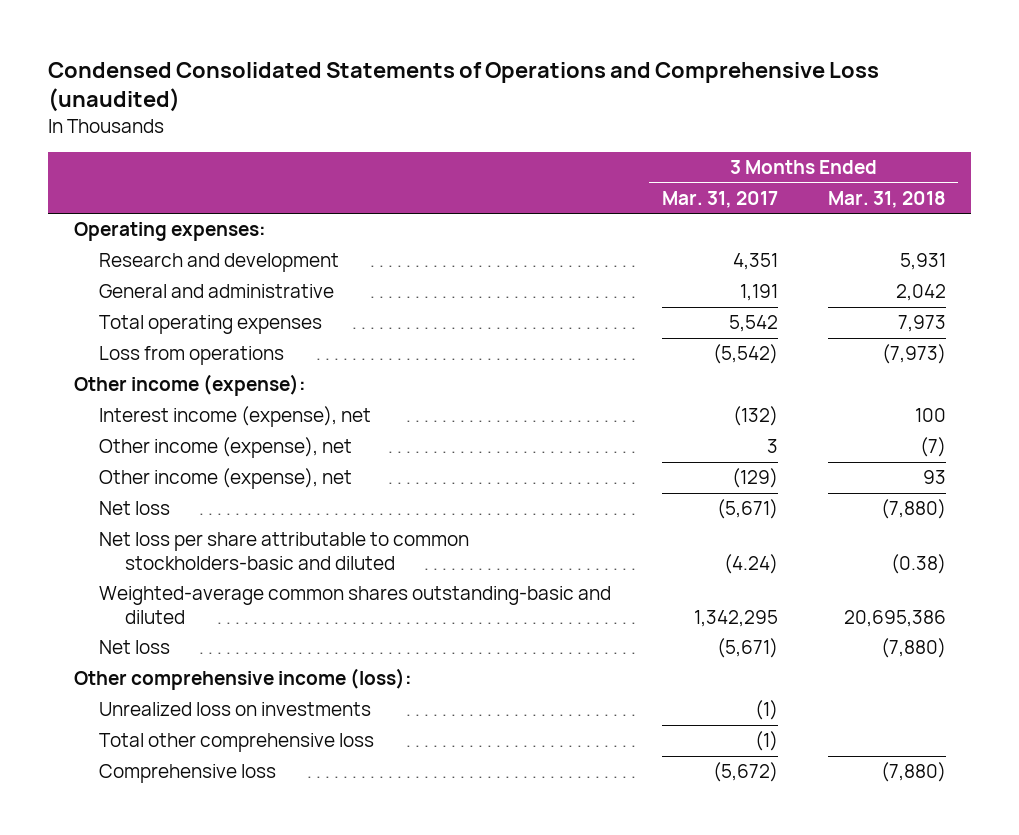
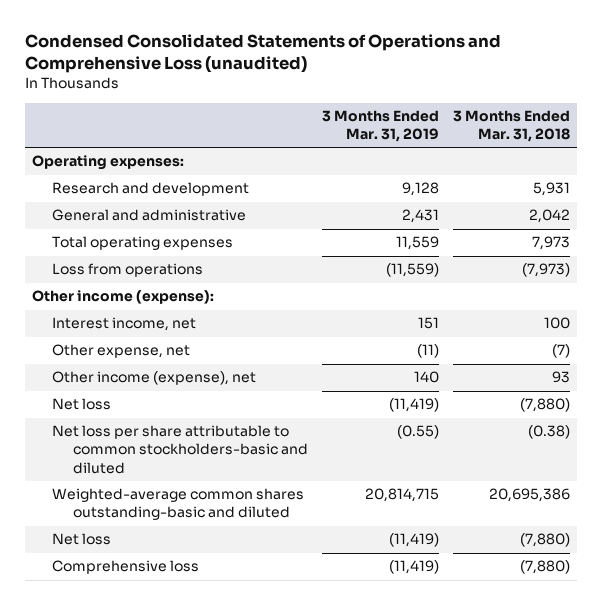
- | 3 Months Ended Mar. 31, 2017 | 3 Months Ended Mar. 31, 2018
+ | 3 Months Ended Mar. 31, 2019 | 3 Months Ended Mar. 31, 2018
- Interest income (expense), net | (132) | 100
- Other income (expense), net | 3 | (7)
+ Interest income, net | 151 | 100
+ Other expense, net | (11) | (7)
- Other comprehensive income (loss):
- Unrealized loss on investments | (1) |
- Total other comprehensive loss | (1) |

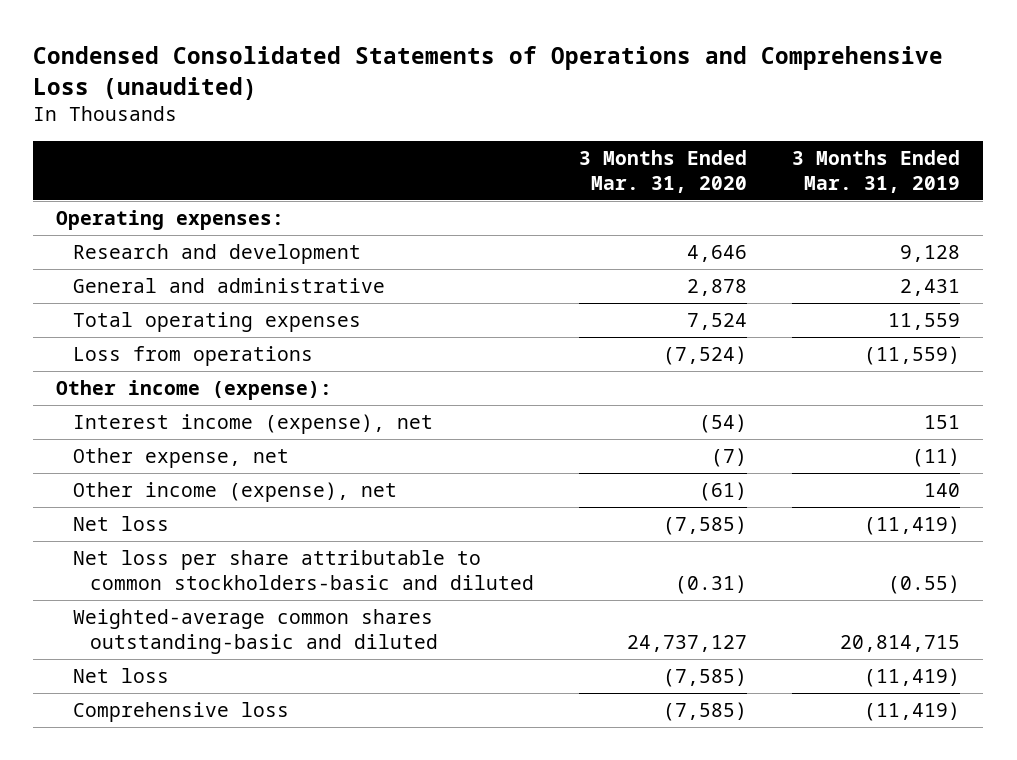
- | 3 Months Ended Mar. 31, 2019 | 3 Months Ended Mar. 31, 2018
+ | 3 Months Ended Mar. 31, 2020 | 3 Months Ended Mar. 31, 2019
- Interest income, net | 151 | 100
+ Interest income (expense), net | (54) | 151

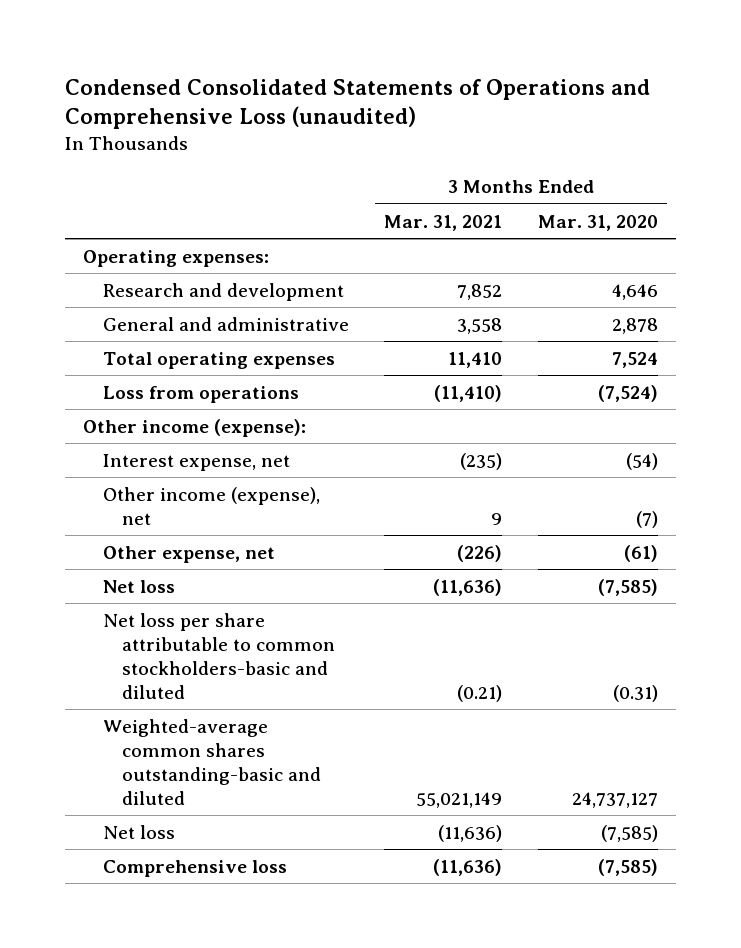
- | 3 Months Ended Mar. 31, 2020 | 3 Months Ended Mar. 31, 2019
+ | 3 Months Ended Mar. 31, 2021 | 3 Months Ended Mar. 31, 2020
- Interest income (expense), net | (54) | 151
- Other expense, net | (7) | (11)
- Other income (expense), net | (61) | 140
+ Interest expense, net | (235) | (54)
+ Other income (expense), net | 9 | (7)
+ Other expense, net | (226) | (61)

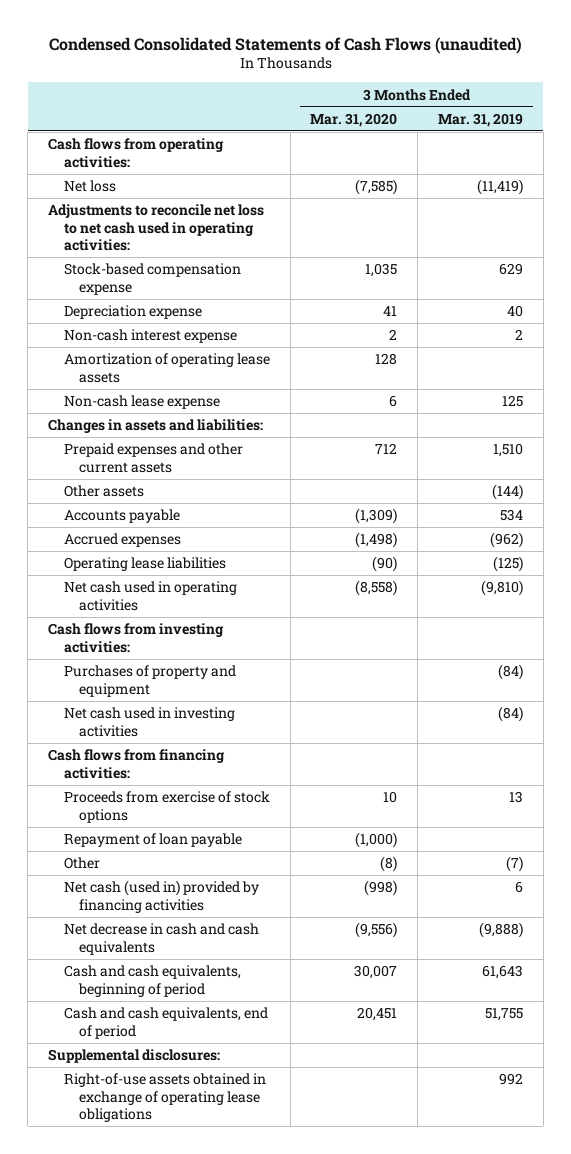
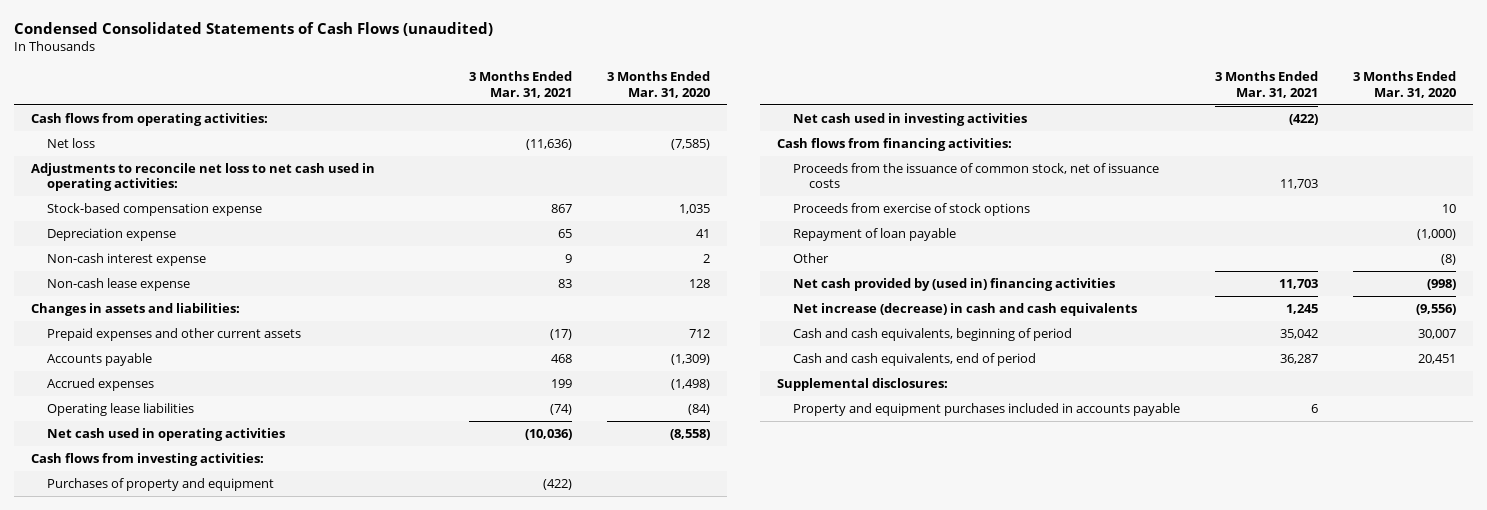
- | 3 Months Ended Mar. 31, 2020 | 3 Months Ended Mar. 31, 2019
+ | 3 Months Ended Mar. 31, 2021 | 3 Months Ended Mar. 31, 2020
- Amortization of operating lease assets | 128 |
- Non-cash lease expense | 6 | 125
+ Non-cash lease expense | 83 | 128
- Other assets | | (144)
- Operating lease liabilities | (90) | (125)
+ Operating lease liabilities | (74) | (84)
+ Proceeds from the issuance of common stock, net of issuance costs | 11,703 |
- Net cash (used in) provided by financing activities | (998) | 6
- Net decrease in cash and cash equivalents | (9,556) | (9,888)
+ Net cash provided by (used in) financing activities | 11,703 | (998)
+ Net increase (decrease) in cash and cash equivalents | 1,245 | (9,556)
- Right-of-use assets obtained in exchange of operating lease obligations | | 992
+ Property and equipment purchases included in accounts payable | 6 |

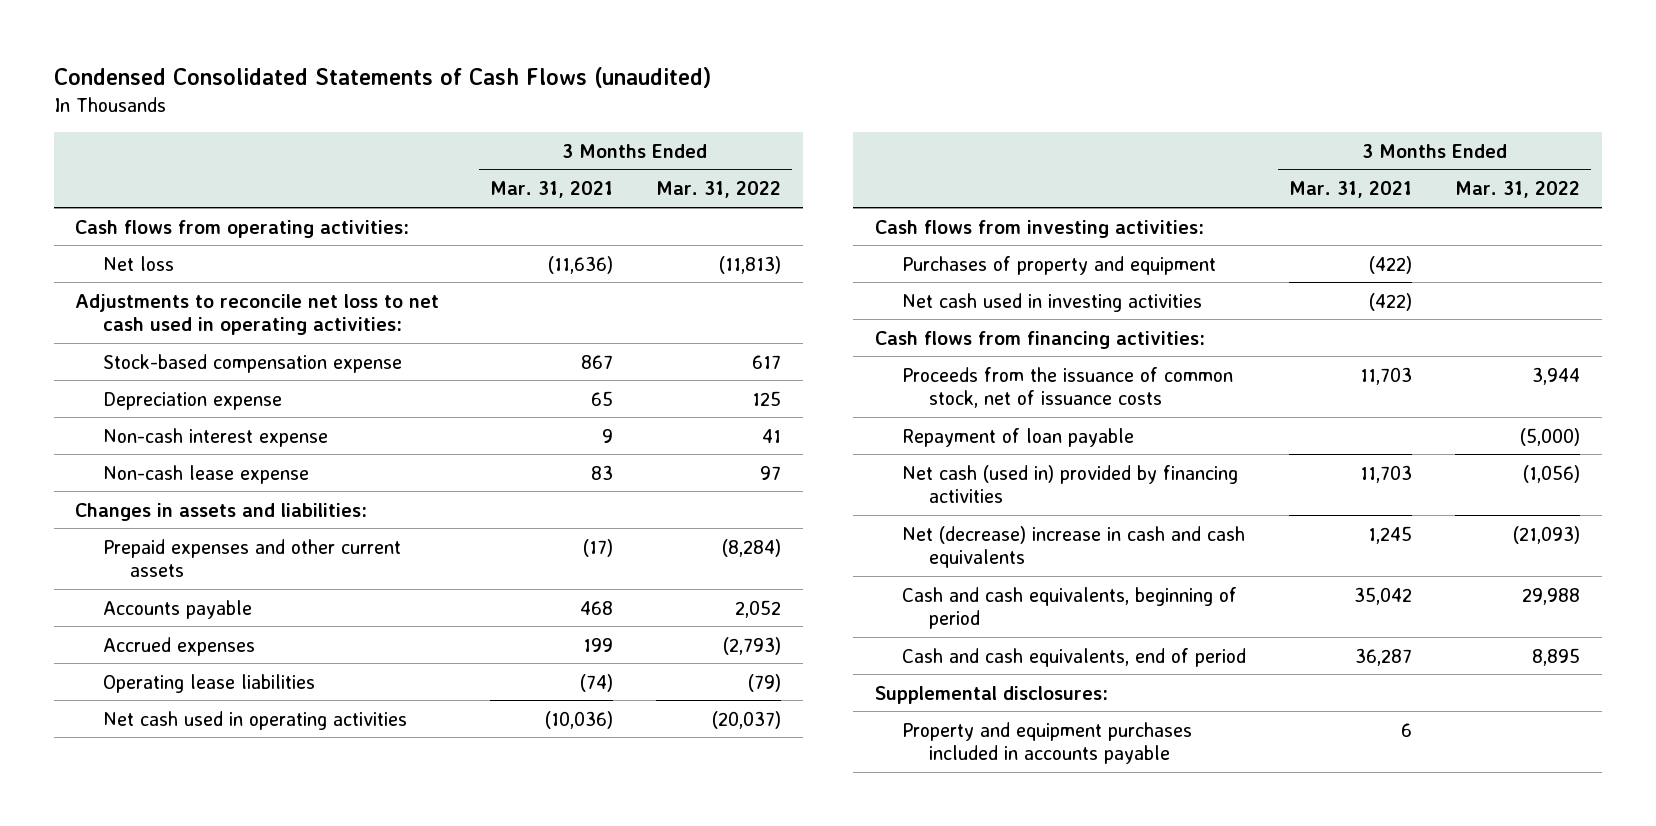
- | 3 Months Ended Mar. 31, 2021 | 3 Months Ended Mar. 31, 2020
+ | 3 Months Ended Mar. 31, 2021 | 3 Months Ended Mar. 31, 2022
- Proceeds from exercise of stock options | | 10
- Other | | (8)
- Net cash provided by (used in) financing activities | 11,703 | (998)
- Net increase (decrease) in cash and cash equivalents | 1,245 | (9,556)
+ Net cash (used in) provided by financing activities | 11,703 | (1,056)
+ Net (decrease) increase in cash and cash equivalents | 1,245 | (21,093)

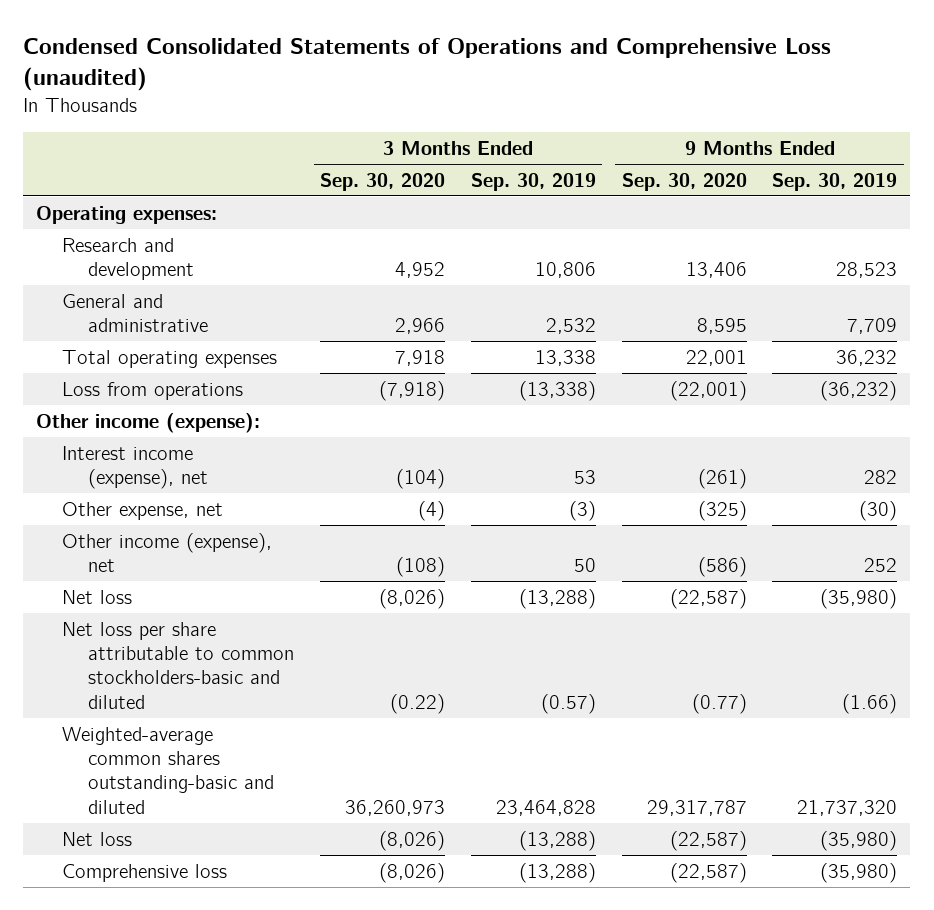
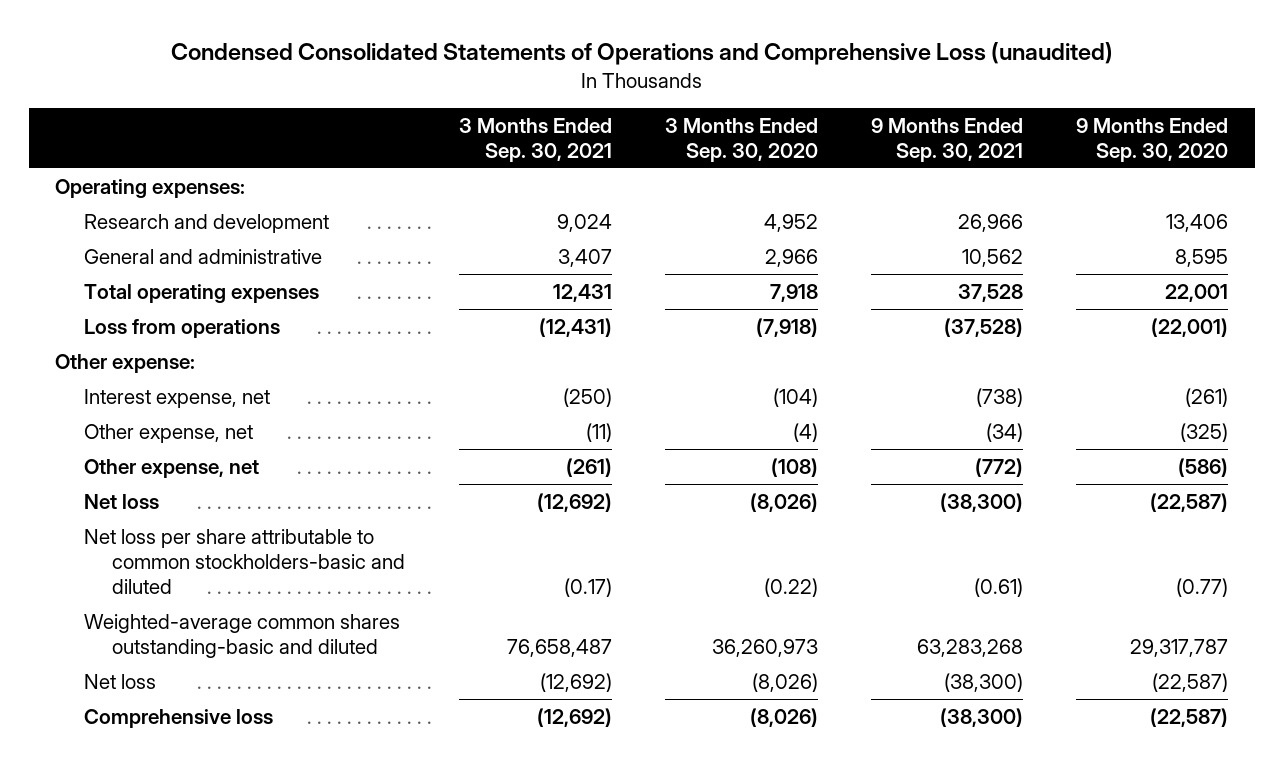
- | 3 Months Ended Sep. 30, 2020 | 3 Months Ended Sep. 30, 2019 | 9 Months Ended Sep. 30, 2020 | 9 Months Ended Sep. 30, 2019
+ | 3 Months Ended Sep. 30, 2021 | 3 Months Ended Sep. 30, 2020 | 9 Months Ended Sep. 30, 2021 | 9 Months Ended Sep. 30, 2020
- Other income (expense):
- Interest income (expense), net | (104) | 53 | (261) | 282
+ Other expense:
+ Interest expense, net | (250) | (104) | (738) | (261)
- Other income (expense), net | (108) | 50 | (586) | 252
+ Other expense, net | (261) | (108) | (772) | (586)

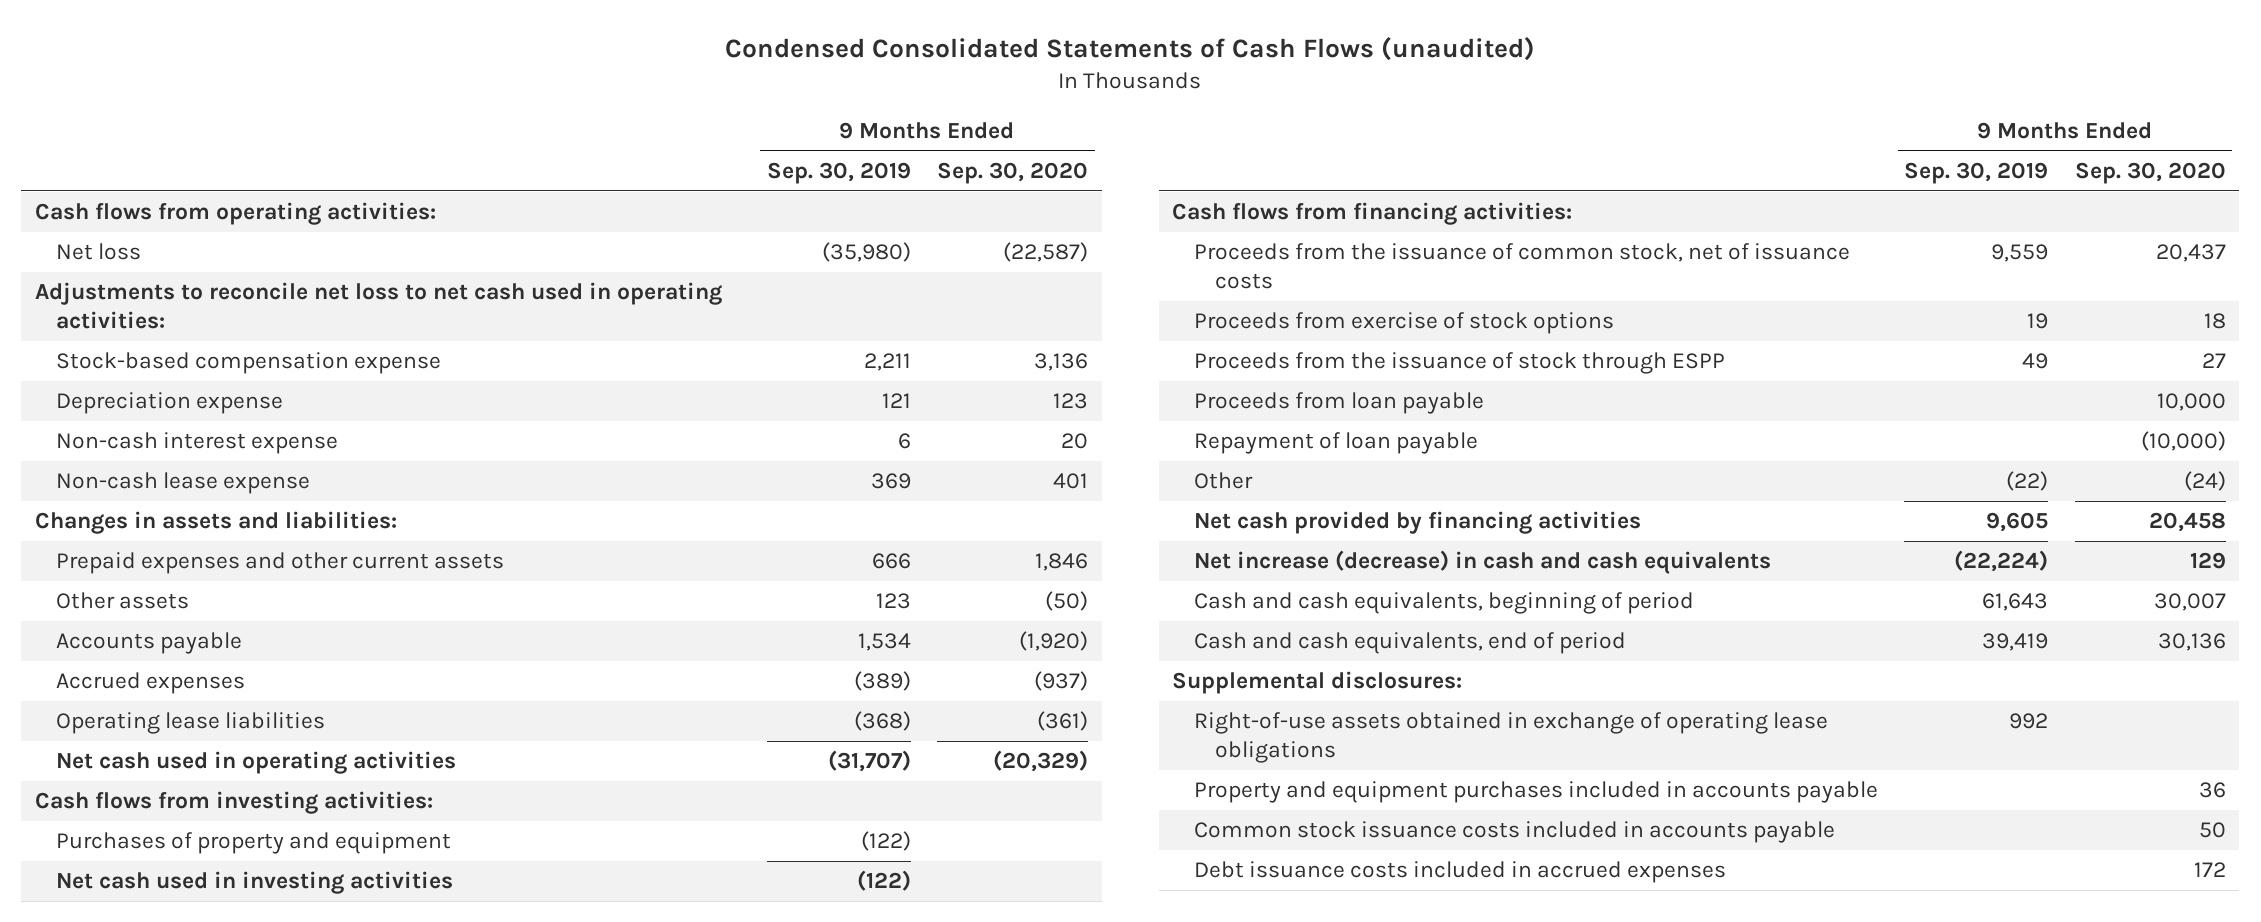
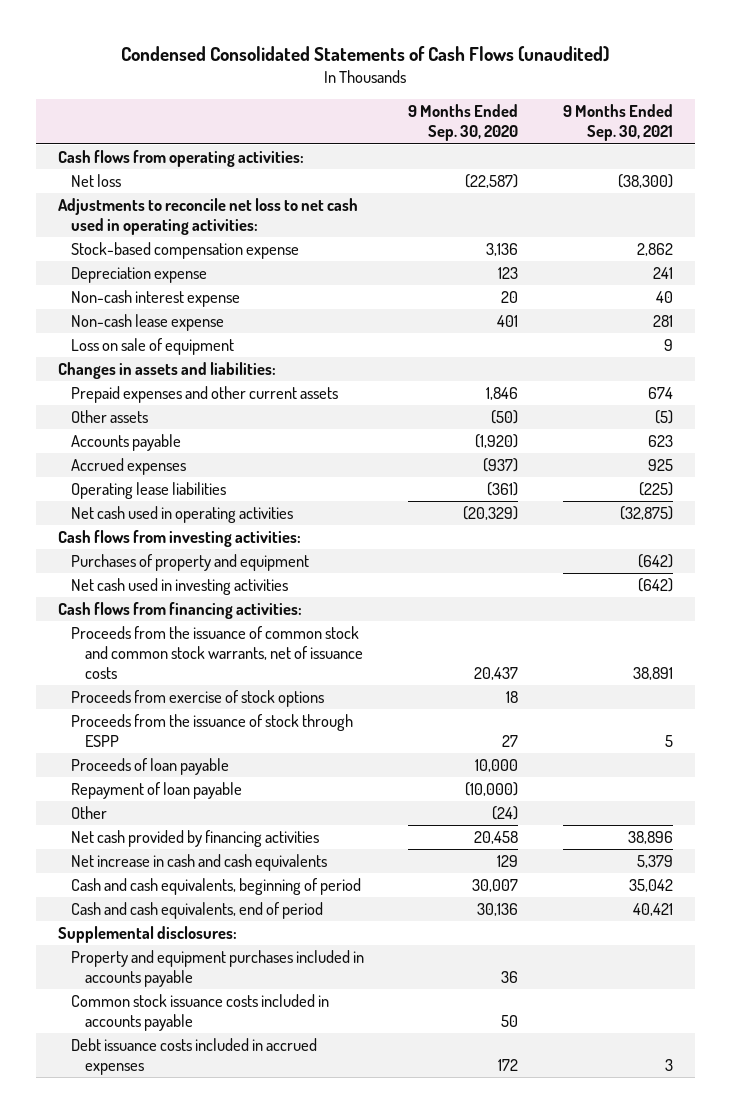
- | 9 Months Ended Sep. 30, 2019 | 9 Months Ended Sep. 30, 2020
+ | 9 Months Ended Sep. 30, 2020 | 9 Months Ended Sep. 30, 2021
+ Loss on sale of equipment | | 9
- Proceeds from the issuance of common stock, net of issuance costs | 9,559 | 20,437
+ Proceeds from the issuance of common stock and common stock warrants, net of issuance costs | 20,437 | 38,891
- Proceeds from loan payable | | 10,000
+ Proceeds of loan payable | 10,000 |
- Net increase (decrease) in cash and cash equivalents | (22,224) | 129
+ Net increase in cash and cash equivalents | 129 | 5,379
- Right-of-use assets obtained in exchange of operating lease obligations | 992 |

